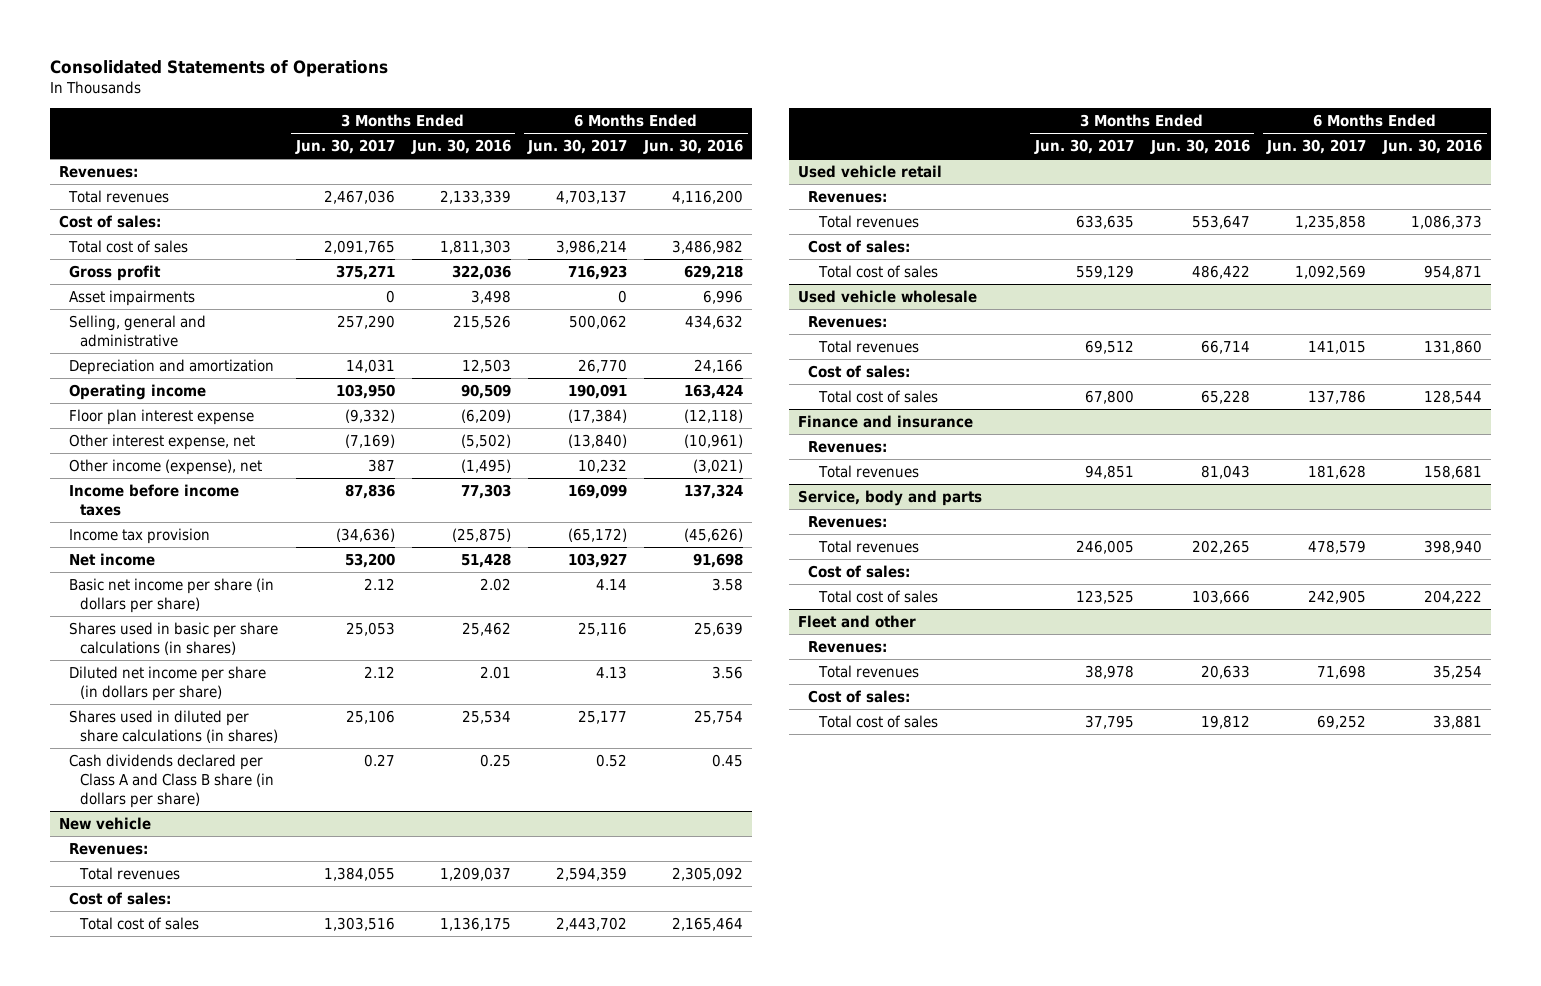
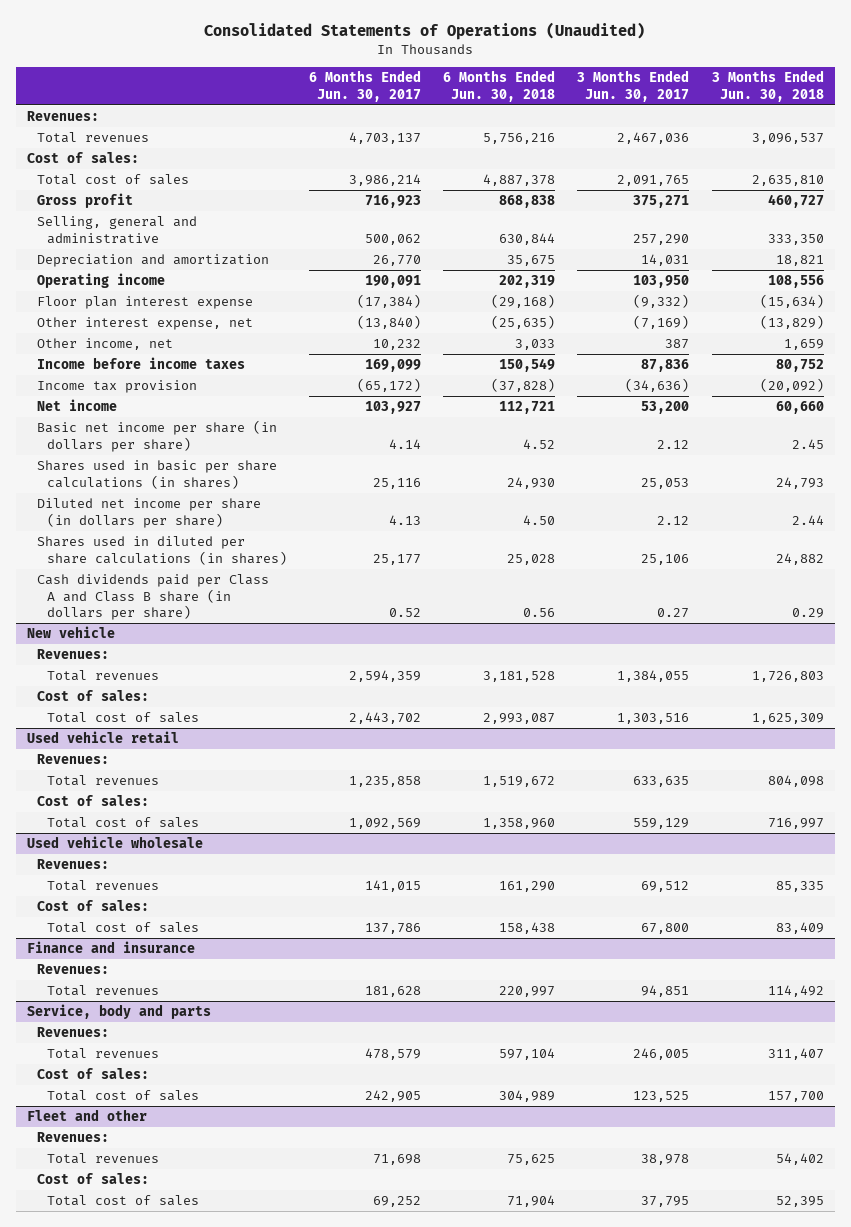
- Consolidated Statements of Operations
+ Consolidated Statements of Operations (Unaudited)
- | 3 Months Ended Jun. 30, 2017 | 3 Months Ended Jun. 30, 2016 | 6 Months Ended Jun. 30, 2017 | 6 Months Ended Jun. 30, 2016
+ | 6 Months Ended Jun. 30, 2017 | 6 Months Ended Jun. 30, 2018 | 3 Months Ended Jun. 30, 2017 | 3 Months Ended Jun. 30, 2018
- Asset impairments | 0 | 3,498 | 0 | 6,996
- Other income (expense), net | 387 | (1,495) | 10,232 | (3,021)
+ Other income, net | 10,232 | 3,033 | 387 | 1,659
- Cash dividends declared per Class A and Class B share (in dollars per share) | 0.27 | 0.25 | 0.52 | 0.45
+ Cash dividends paid per Class A and Class B share (in dollars per share) | 0.52 | 0.56 | 0.27 | 0.29

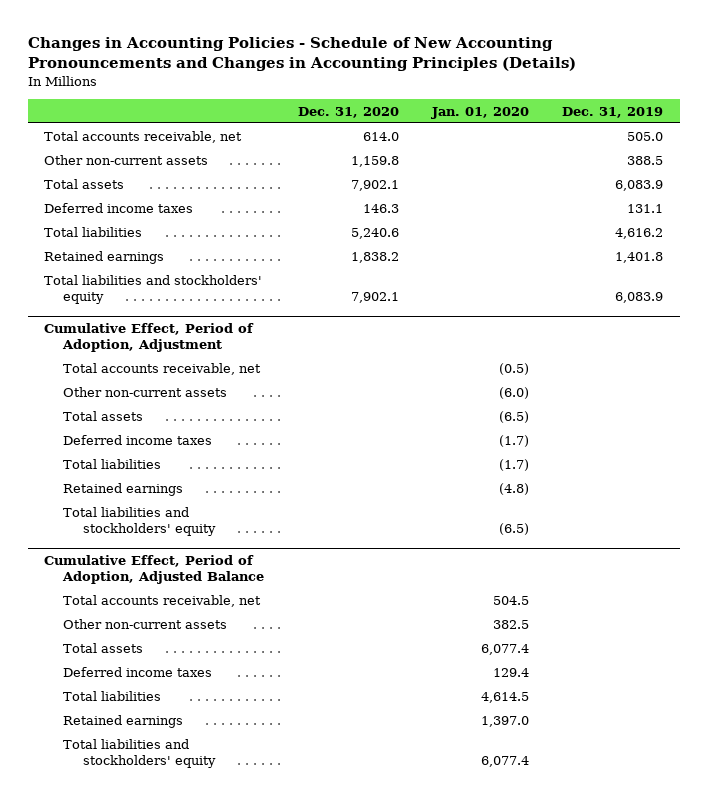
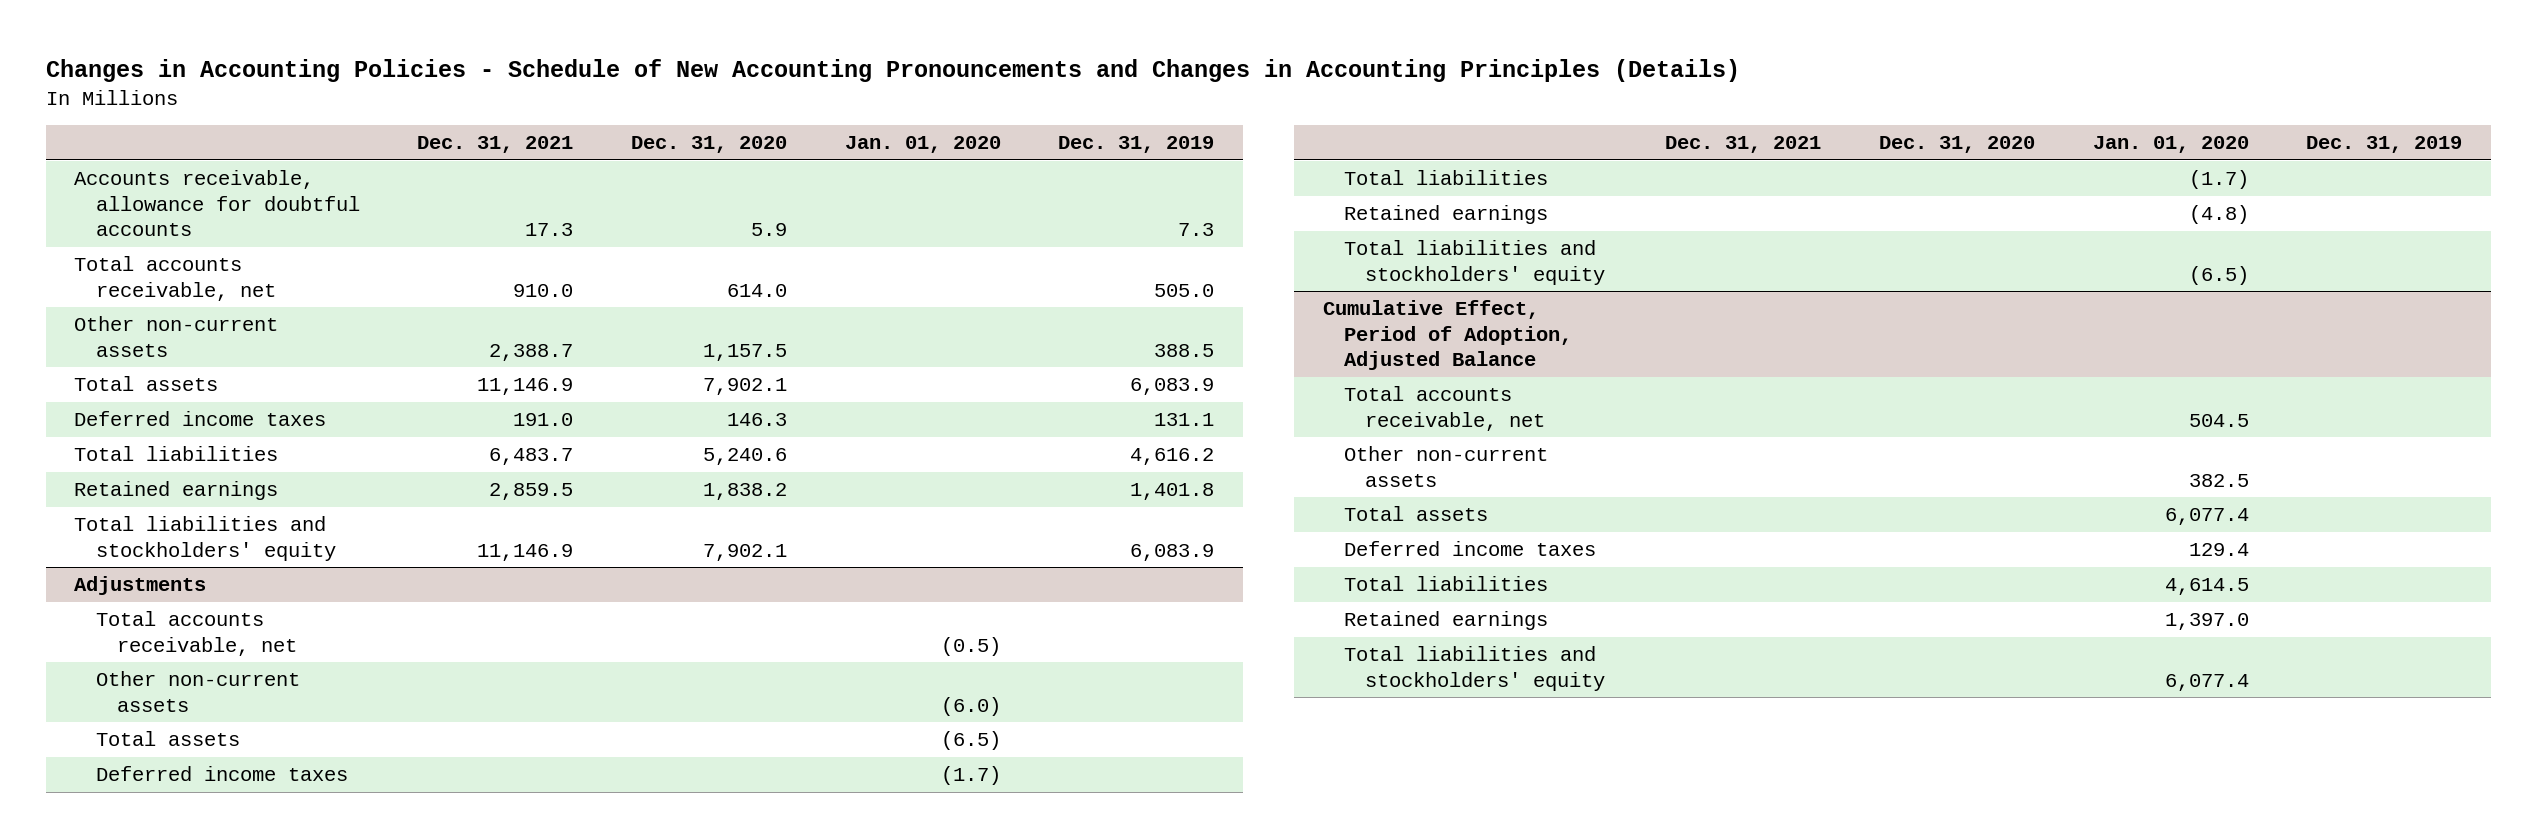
- | Dec. 31, 2020 | Jan. 01, 2020 | Dec. 31, 2019
+ | Dec. 31, 2021 | Dec. 31, 2020 | Jan. 01, 2020 | Dec. 31, 2019
+ Accounts receivable, allowance for doubtful accounts | 17.3 | 5.9 | | 7.3
- Other non-current assets | 1,159.8 | | 388.5
+ Other non-current assets | 2,388.7 | 1,157.5 | | 388.5
- Cumulative Effect, Period of Adoption, Adjustment
+ Adjustments

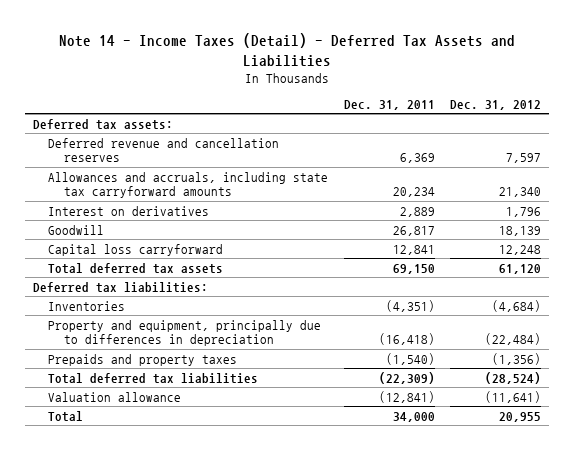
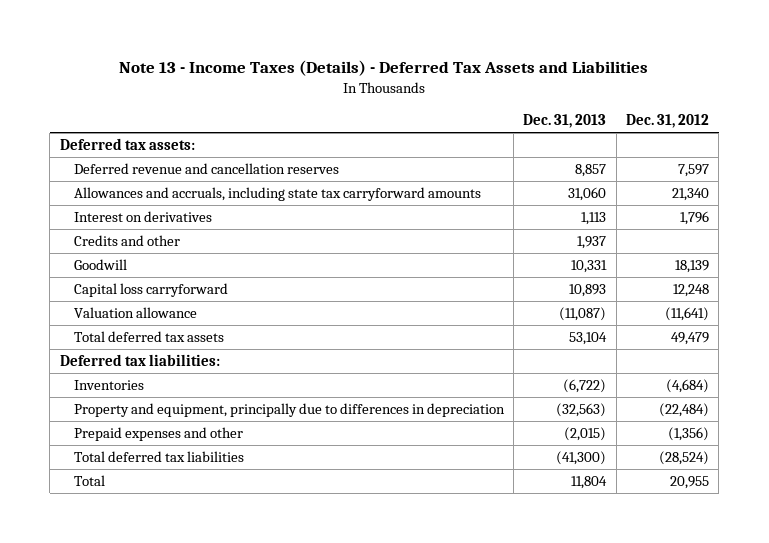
- Note 14 - Income Taxes (Detail) - Deferred Tax Assets and Liabilities
+ Note 13 - Income Taxes (Details) - Deferred Tax Assets and Liabilities
- | Dec. 31, 2011 | Dec. 31, 2012
+ | Dec. 31, 2013 | Dec. 31, 2012
+ Credits and other | 1,937 |
- Total deferred tax assets | 69,150 | 61,120
moved up: Valuation allowance | (11,087) | (11,641)
+ Total deferred tax assets | 53,104 | 49,479
- Prepaids and property taxes | (1,540) | (1,356)
+ Prepaid expenses and other | (2,015) | (1,356)

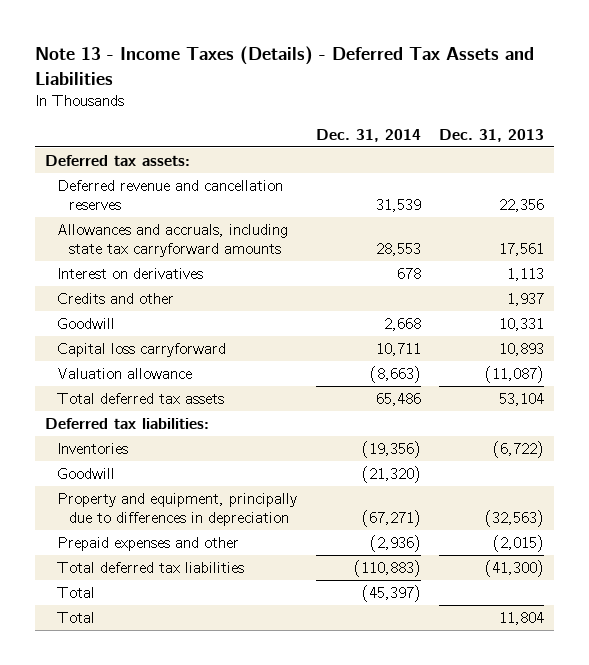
- | Dec. 31, 2013 | Dec. 31, 2012
+ | Dec. 31, 2014 | Dec. 31, 2013
- Deferred revenue and cancellation reserves | 8,857 | 7,597
- Allowances and accruals, including state tax carryforward amounts | 31,060 | 21,340
+ Deferred revenue and cancellation reserves | 31,539 | 22,356
+ Allowances and accruals, including state tax carryforward amounts | 28,553 | 17,561
+ Goodwill | (21,320) |
+ Total | (45,397) |

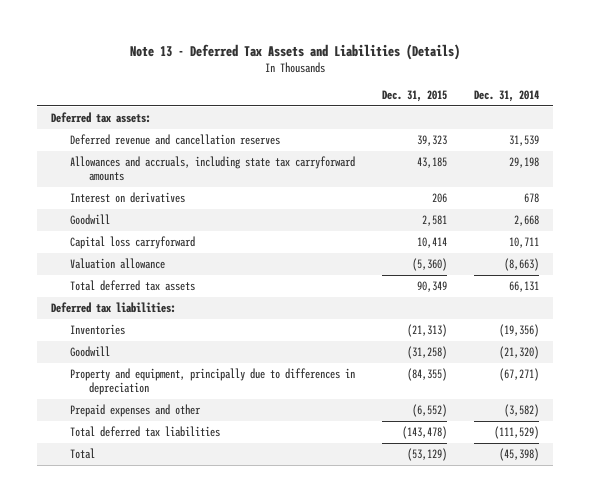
- Note 13 - Income Taxes (Details) - Deferred Tax Assets and Liabilities
+ Note 13 - Deferred Tax Assets and Liabilities (Details)
- | Dec. 31, 2014 | Dec. 31, 2013
+ | Dec. 31, 2015 | Dec. 31, 2014
- Allowances and accruals, including state tax carryforward amounts | 28,553 | 17,561
+ Allowances and accruals, including state tax carryforward amounts | 43,185 | 29,198
- Credits and other | | 1,937
- Total deferred tax assets | 65,486 | 53,104
+ Total deferred tax assets | 90,349 | 66,131
- Prepaid expenses and other | (2,936) | (2,015)
- Total deferred tax liabilities | (110,883) | (41,300)
- Total | (45,397) |
- Total | | 11,804
+ Prepaid expenses and other | (6,552) | (3,582)
+ Total deferred tax liabilities | (143,478) | (111,529)
+ Total | (53,129) | (45,398)

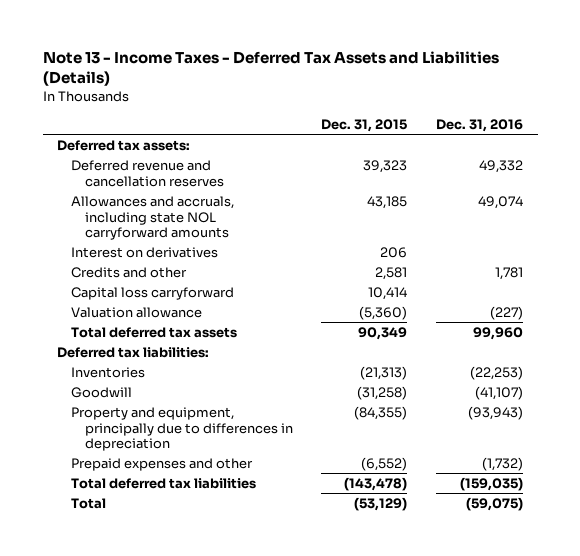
- Note 13 - Deferred Tax Assets and Liabilities (Details)
+ Note 13 - Income Taxes - Deferred Tax Assets and Liabilities (Details)
- | Dec. 31, 2015 | Dec. 31, 2014
+ | Dec. 31, 2015 | Dec. 31, 2016
- Allowances and accruals, including state tax carryforward amounts | 43,185 | 29,198
+ Allowances and accruals, including state NOL carryforward amounts | 43,185 | 49,074
- Goodwill | 2,581 | 2,668
+ Credits and other | 2,581 | 1,781

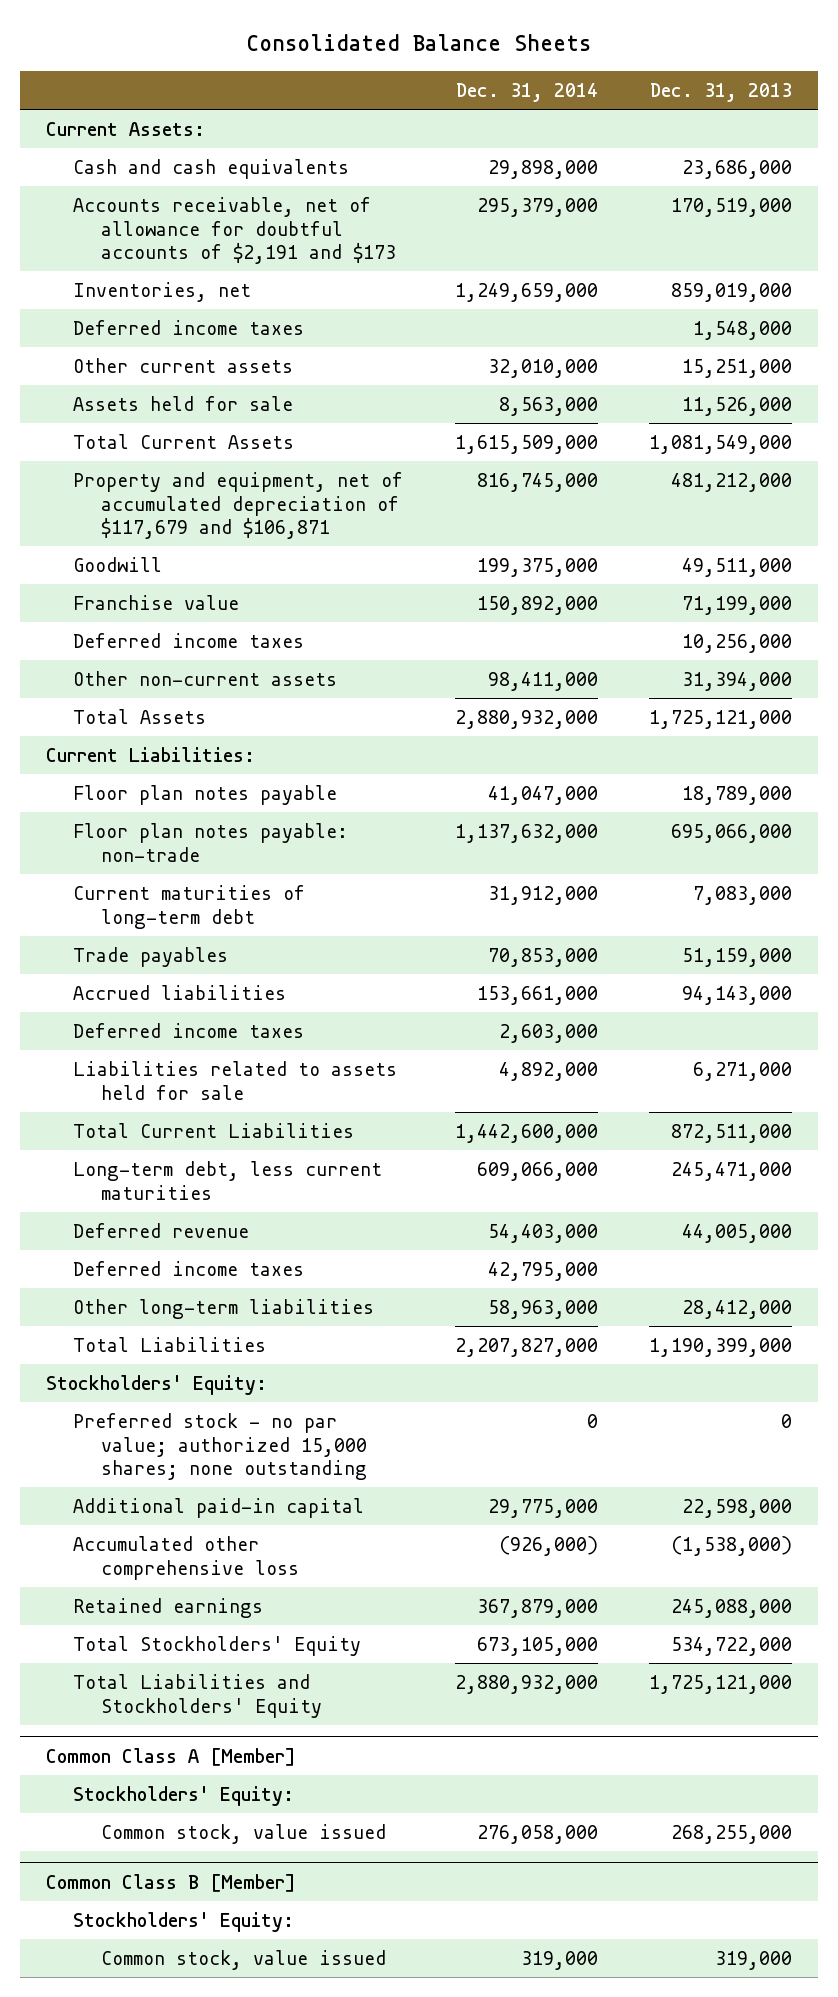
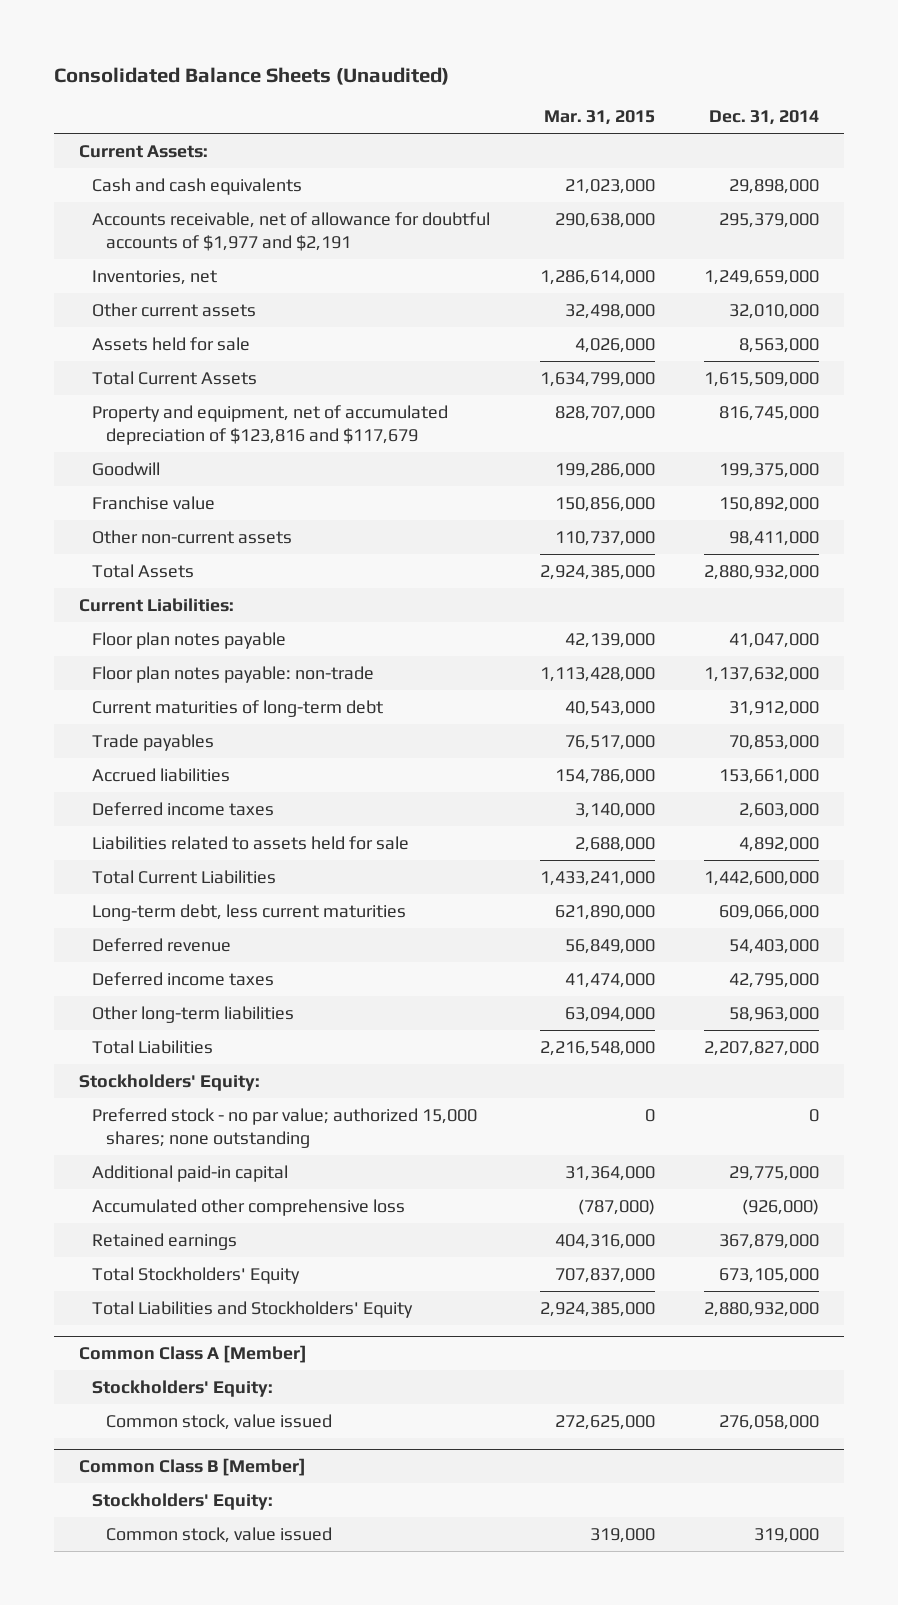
- Consolidated Balance Sheets
+ Consolidated Balance Sheets (Unaudited)
- | Dec. 31, 2014 | Dec. 31, 2013
+ | Mar. 31, 2015 | Dec. 31, 2014
- Accounts receivable, net of allowance for doubtful accounts of $2,191 and $173 | 295,379,000 | 170,519,000
+ Accounts receivable, net of allowance for doubtful accounts of $1,977 and $2,191 | 290,638,000 | 295,379,000
- Deferred income taxes | | 1,548,000
- Property and equipment, net of accumulated depreciation of $117,679 and $106,871 | 816,745,000 | 481,212,000
+ Property and equipment, net of accumulated depreciation of $123,816 and $117,679 | 828,707,000 | 816,745,000
- Deferred income taxes | | 10,256,000

